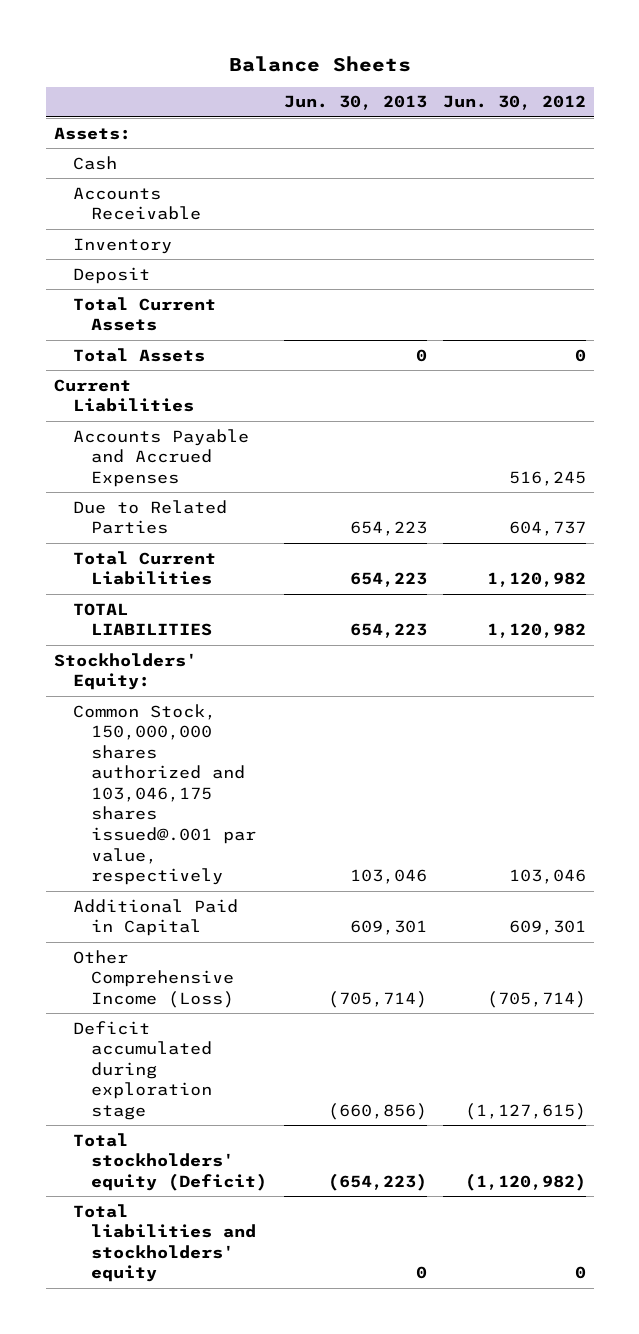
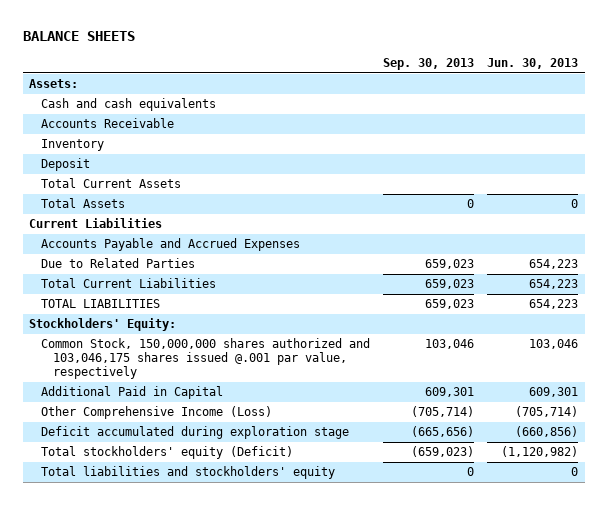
- Balance Sheets
+ BALANCE SHEETS
- | Jun. 30, 2013 | Jun. 30, 2012
+ | Sep. 30, 2013 | Jun. 30, 2013
- Cash
+ Cash and cash equivalents
- Common Stock, 150,000,000 shares authorized and 103,046,175 shares issued@.001 par value, respectively | 103,046 | 103,046
+ Common Stock, 150,000,000 shares authorized and 103,046,175 shares issued @.001 par value, respectively | 103,046 | 103,046
- Total stockholders' equity (Deficit) | (654,223) | (1,120,982)
+ Total stockholders' equity (Deficit) | (659,023) | (1,120,982)

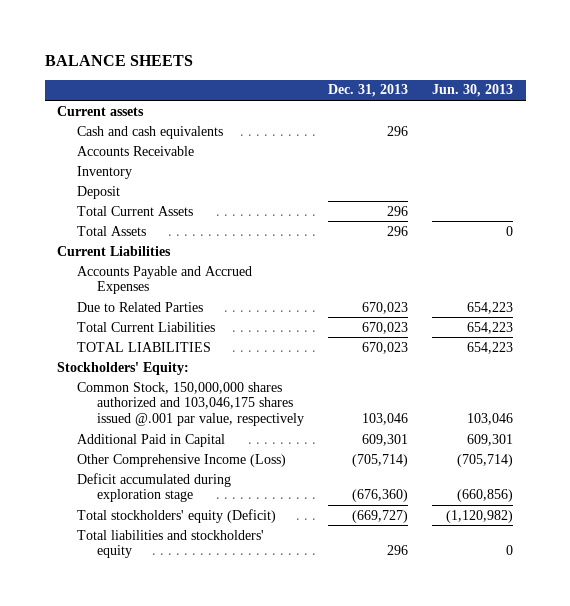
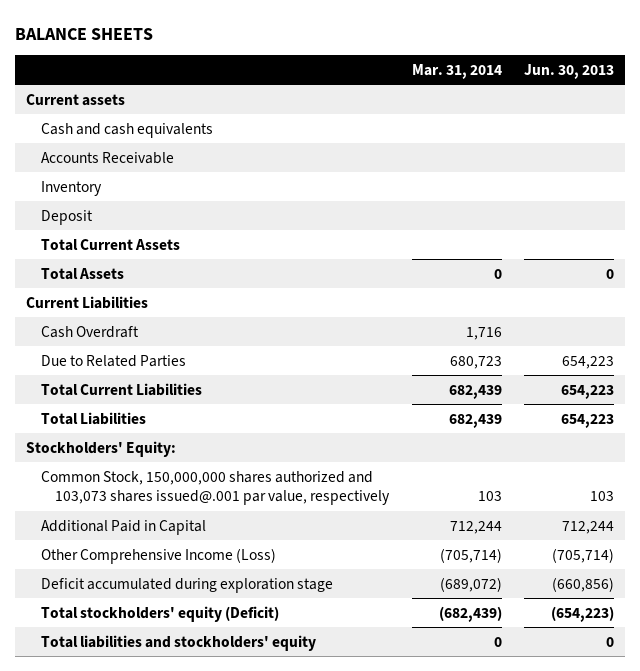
- | Dec. 31, 2013 | Jun. 30, 2013
+ | Mar. 31, 2014 | Jun. 30, 2013
- Accounts Payable and Accrued Expenses
+ Cash Overdraft | 1,716 |
- TOTAL LIABILITIES | 670,023 | 654,223
+ Total Liabilities | 682,439 | 654,223
- Common Stock, 150,000,000 shares authorized and 103,046,175 shares issued @.001 par value, respectively | 103,046 | 103,046
- Additional Paid in Capital | 609,301 | 609,301
+ Common Stock, 150,000,000 shares authorized and 103,073 shares issued@.001 par value, respectively | 103 | 103
+ Additional Paid in Capital | 712,244 | 712,244
- Total stockholders' equity (Deficit) | (669,727) | (1,120,982)
+ Total stockholders' equity (Deficit) | (682,439) | (654,223)

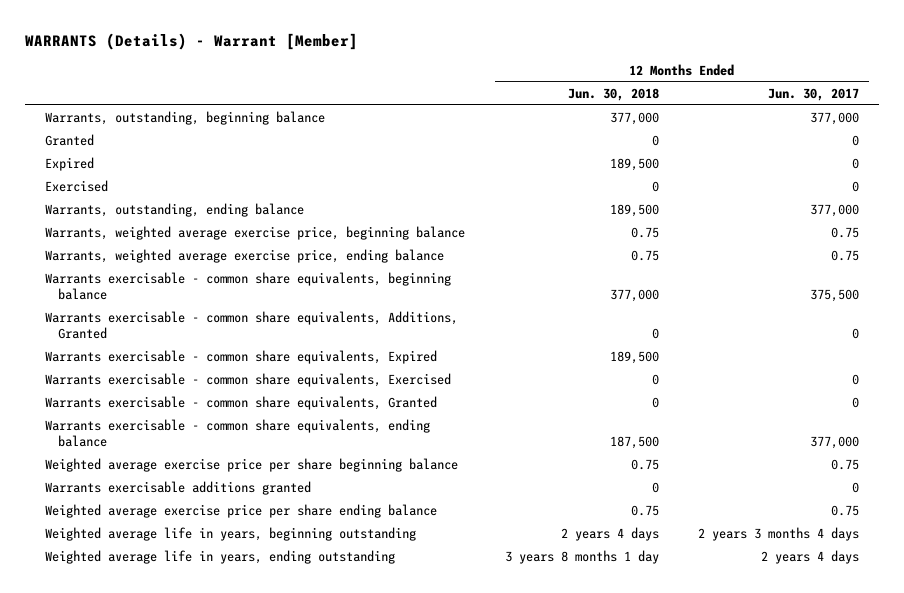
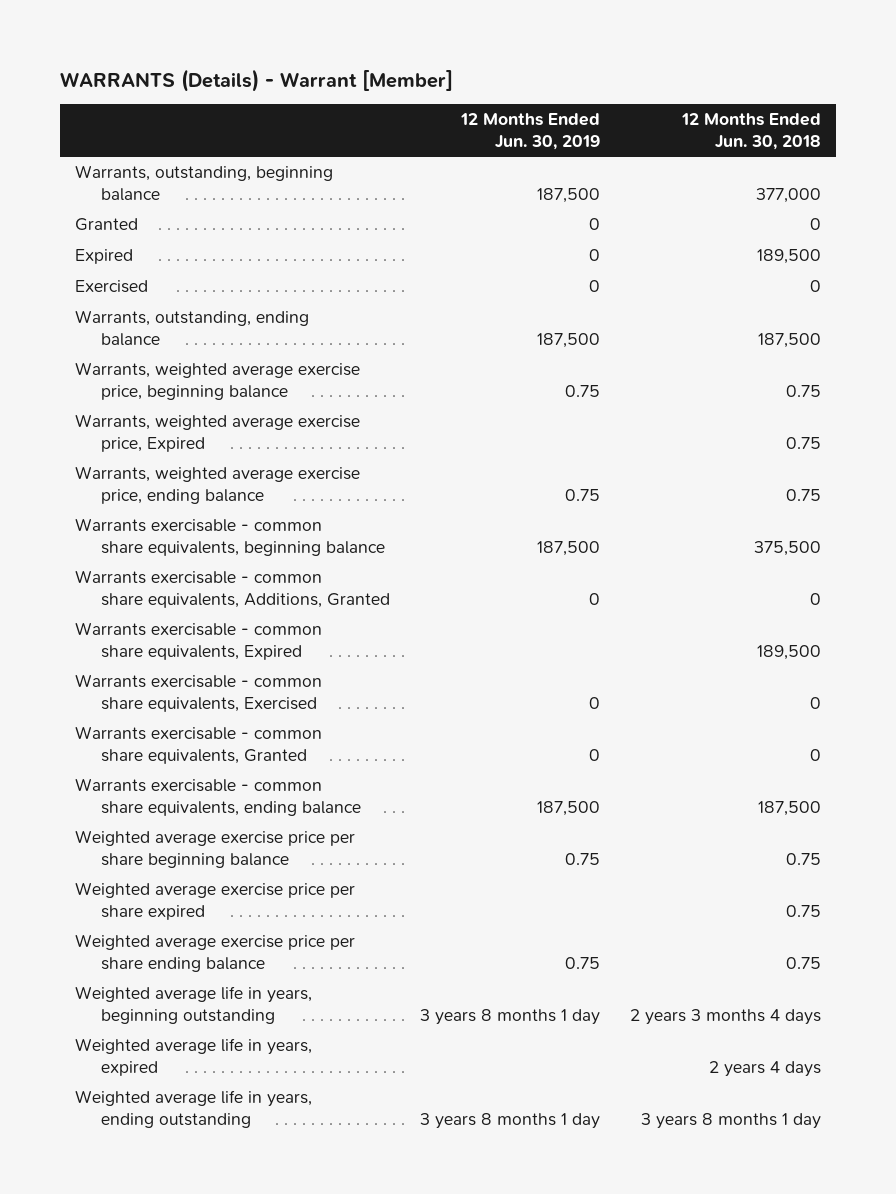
- | 12 Months Ended Jun. 30, 2018 | 12 Months Ended Jun. 30, 2017
+ | 12 Months Ended Jun. 30, 2019 | 12 Months Ended Jun. 30, 2018
- Warrants, outstanding, ending balance | 189,500 | 377,000
+ Warrants, outstanding, ending balance | 187,500 | 187,500
+ Warrants, weighted average exercise price, Expired | | 0.75
- Warrants exercisable - common share equivalents, beginning balance | 377,000 | 375,500
+ Warrants exercisable - common share equivalents, beginning balance | 187,500 | 375,500
- Warrants exercisable additions granted | 0 | 0
+ Weighted average exercise price per share expired | | 0.75
- Weighted average life in years, beginning outstanding | 2 years 4 days | 2 years 3 months 4 days
+ Weighted average life in years, beginning outstanding | 3 years 8 months 1 day | 2 years 3 months 4 days
+ Weighted average life in years, expired | | 2 years 4 days

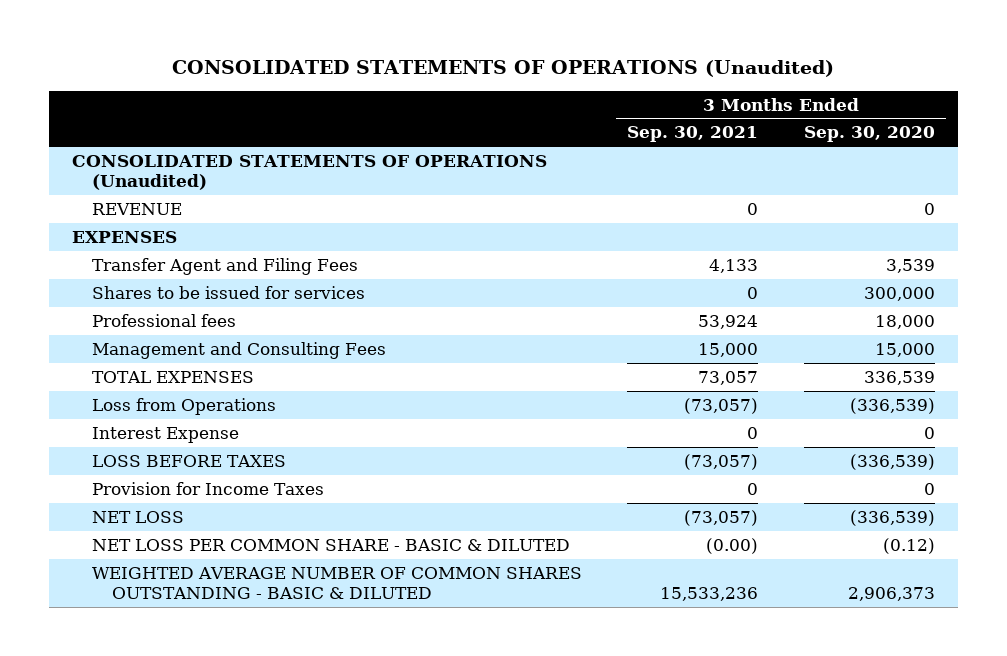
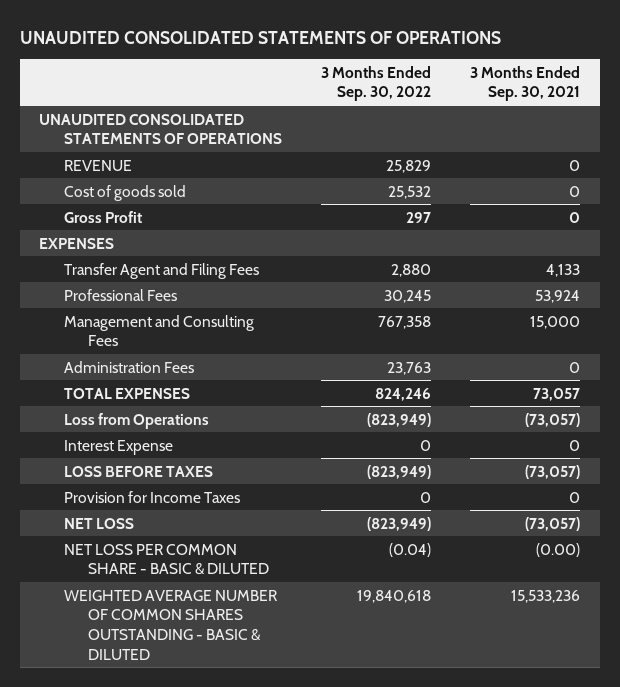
- CONSOLIDATED STATEMENTS OF OPERATIONS (Unaudited)
+ UNAUDITED CONSOLIDATED STATEMENTS OF OPERATIONS
- | 3 Months Ended Sep. 30, 2021 | 3 Months Ended Sep. 30, 2020
+ | 3 Months Ended Sep. 30, 2022 | 3 Months Ended Sep. 30, 2021
- CONSOLIDATED STATEMENTS OF OPERATIONS (Unaudited)
+ UNAUDITED CONSOLIDATED STATEMENTS OF OPERATIONS
+ Cost of goods sold | 25,532 | 0
+ Gross Profit | 297 | 0
- Shares to be issued for services | 0 | 300,000
- Professional fees | 53,924 | 18,000
+ Professional Fees | 30,245 | 53,924
+ Administration Fees | 23,763 | 0

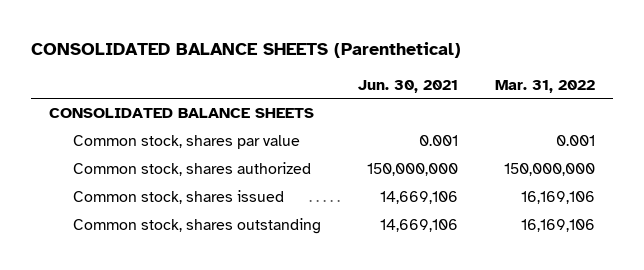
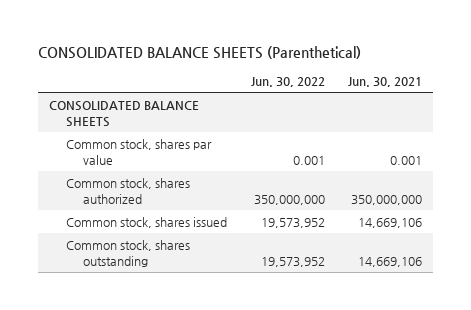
- | Jun. 30, 2021 | Mar. 31, 2022
+ | Jun. 30, 2022 | Jun. 30, 2021
- Common stock, shares authorized | 150,000,000 | 150,000,000
+ Common stock, shares authorized | 350,000,000 | 350,000,000

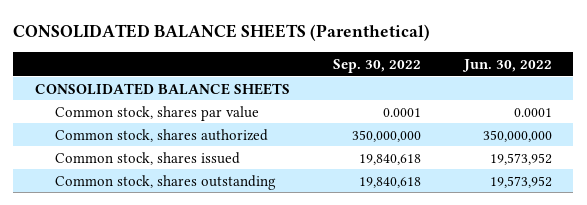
- | Jun. 30, 2022 | Jun. 30, 2021
+ | Sep. 30, 2022 | Jun. 30, 2022
- Common stock, shares par value | 0.001 | 0.001
+ Common stock, shares par value | 0.0001 | 0.0001

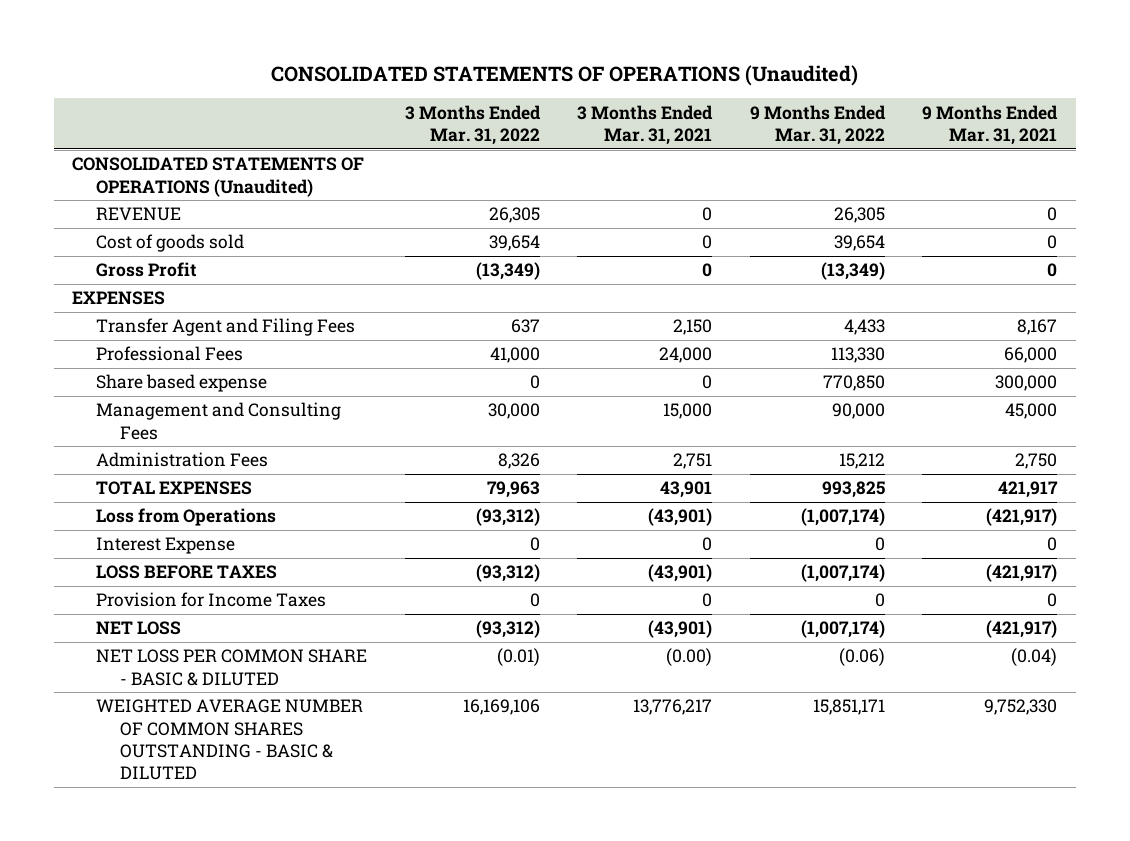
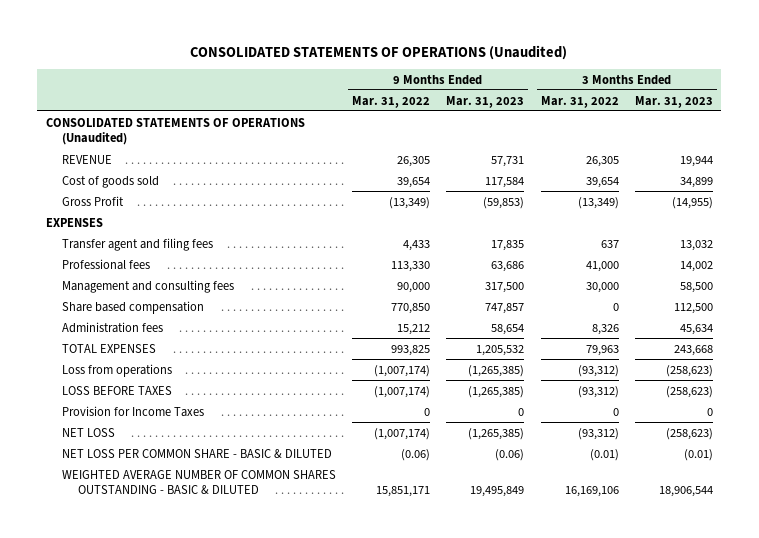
- | 3 Months Ended Mar. 31, 2022 | 3 Months Ended Mar. 31, 2021 | 9 Months Ended Mar. 31, 2022 | 9 Months Ended Mar. 31, 2021
+ | 9 Months Ended Mar. 31, 2022 | 9 Months Ended Mar. 31, 2023 | 3 Months Ended Mar. 31, 2022 | 3 Months Ended Mar. 31, 2023
- Transfer Agent and Filing Fees | 637 | 2,150 | 4,433 | 8,167
- Professional Fees | 41,000 | 24,000 | 113,330 | 66,000
- Share based expense | 0 | 0 | 770,850 | 300,000
- Management and Consulting Fees | 30,000 | 15,000 | 90,000 | 45,000
- Administration Fees | 8,326 | 2,751 | 15,212 | 2,750
+ Transfer agent and filing fees | 4,433 | 17,835 | 637 | 13,032
+ Professional fees | 113,330 | 63,686 | 41,000 | 14,002
+ Management and consulting fees | 90,000 | 317,500 | 30,000 | 58,500
+ Share based compensation | 770,850 | 747,857 | 0 | 112,500
+ Administration fees | 15,212 | 58,654 | 8,326 | 45,634
- Loss from Operations | (93,312) | (43,901) | (1,007,174) | (421,917)
- Interest Expense | 0 | 0 | 0 | 0
+ Loss from operations | (1,007,174) | (1,265,385) | (93,312) | (258,623)

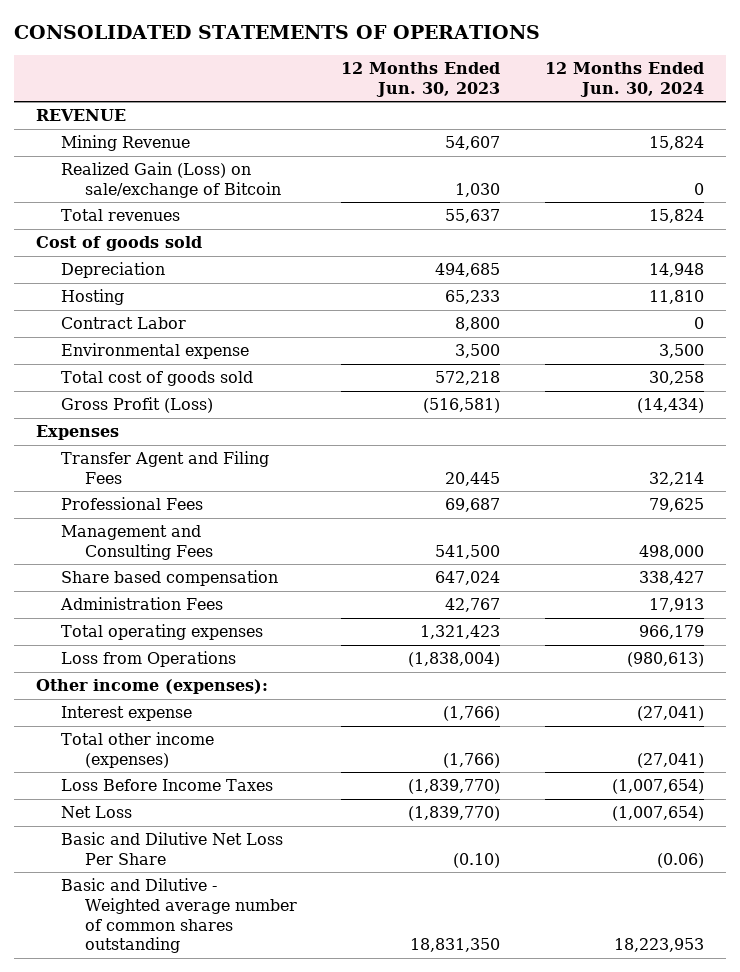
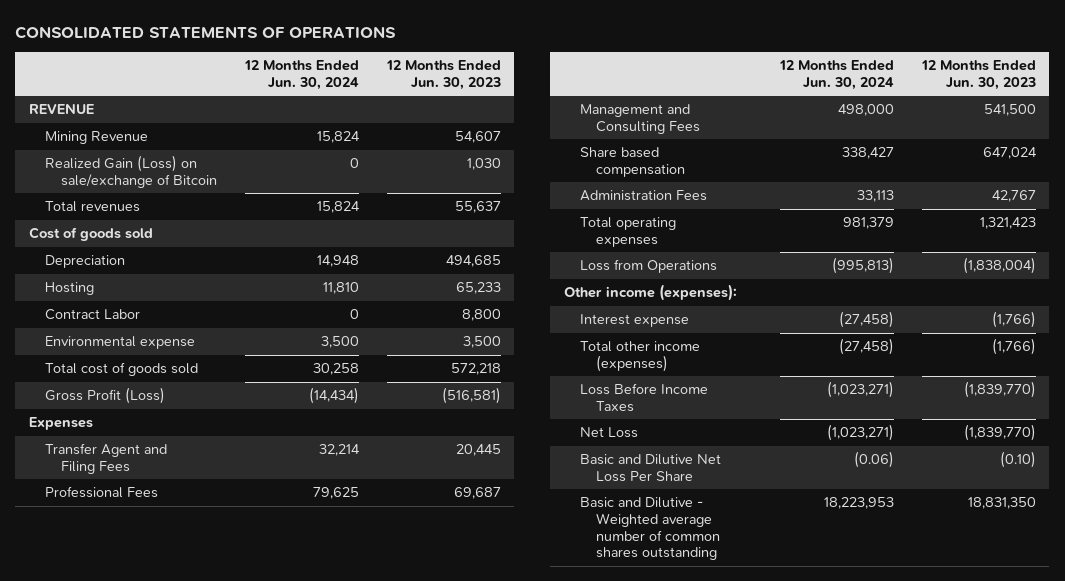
- | 12 Months Ended Jun. 30, 2023 | 12 Months Ended Jun. 30, 2024
+ | 12 Months Ended Jun. 30, 2024 | 12 Months Ended Jun. 30, 2023
- Administration Fees | 42,767 | 17,913
- Total operating expenses | 1,321,423 | 966,179
- Loss from Operations | (1,838,004) | (980,613)
+ Administration Fees | 33,113 | 42,767
+ Total operating expenses | 981,379 | 1,321,423
+ Loss from Operations | (995,813) | (1,838,004)
- Interest expense | (1,766) | (27,041)
- Total other income (expenses) | (1,766) | (27,041)
- Loss Before Income Taxes | (1,839,770) | (1,007,654)
- Net Loss | (1,839,770) | (1,007,654)
+ Interest expense | (27,458) | (1,766)
+ Total other income (expenses) | (27,458) | (1,766)
+ Loss Before Income Taxes | (1,023,271) | (1,839,770)
+ Net Loss | (1,023,271) | (1,839,770)

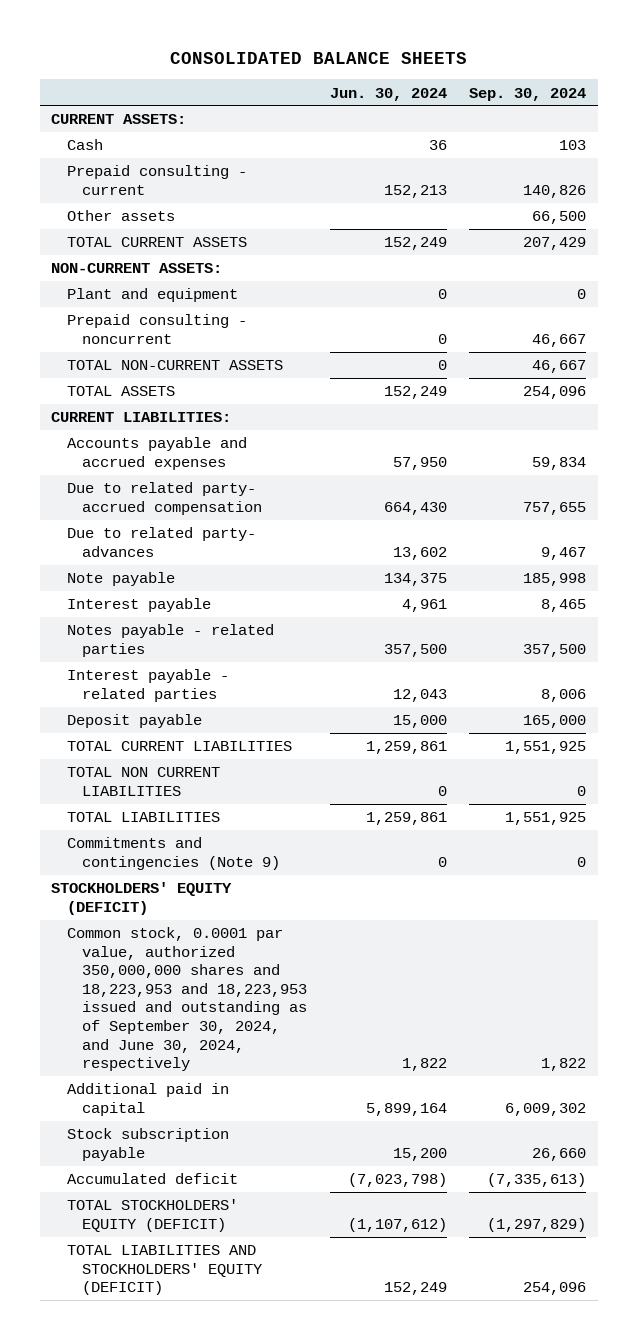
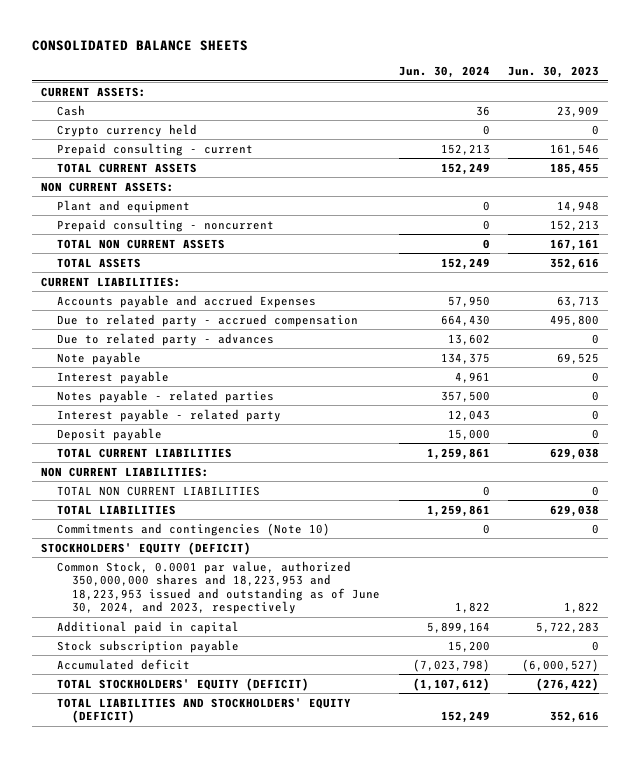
- | Jun. 30, 2024 | Sep. 30, 2024
+ | Jun. 30, 2024 | Jun. 30, 2023
+ Crypto currency held | 0 | 0
- Other assets | | 66,500
- NON-CURRENT ASSETS:
+ NON CURRENT ASSETS:
- TOTAL NON-CURRENT ASSETS | 0 | 46,667
+ TOTAL NON CURRENT ASSETS | 0 | 167,161
- Accounts payable and accrued expenses | 57,950 | 59,834
- Due to related party- accrued compensation | 664,430 | 757,655
- Due to related party- advances | 13,602 | 9,467
+ Accounts payable and accrued Expenses | 57,950 | 63,713
+ Due to related party - accrued compensation | 664,430 | 495,800
+ Due to related party - advances | 13,602 | 0
- Interest payable - related parties | 12,043 | 8,006
+ Interest payable - related party | 12,043 | 0
+ NON CURRENT LIABILITIES:
- Commitments and contingencies (Note 9) | 0 | 0
+ Commitments and contingencies (Note 10) | 0 | 0
- Common stock, 0.0001 par value, authorized 350,000,000 shares and 18,223,953 and 18,223,953 issued and outstanding as of September 30, 2024, and June 30, 2024, respectively | 1,822 | 1,822
+ Common Stock, 0.0001 par value, authorized 350,000,000 shares and 18,223,953 and 18,223,953 issued and outstanding as of June 30, 2024, and 2023, respectively | 1,822 | 1,822

